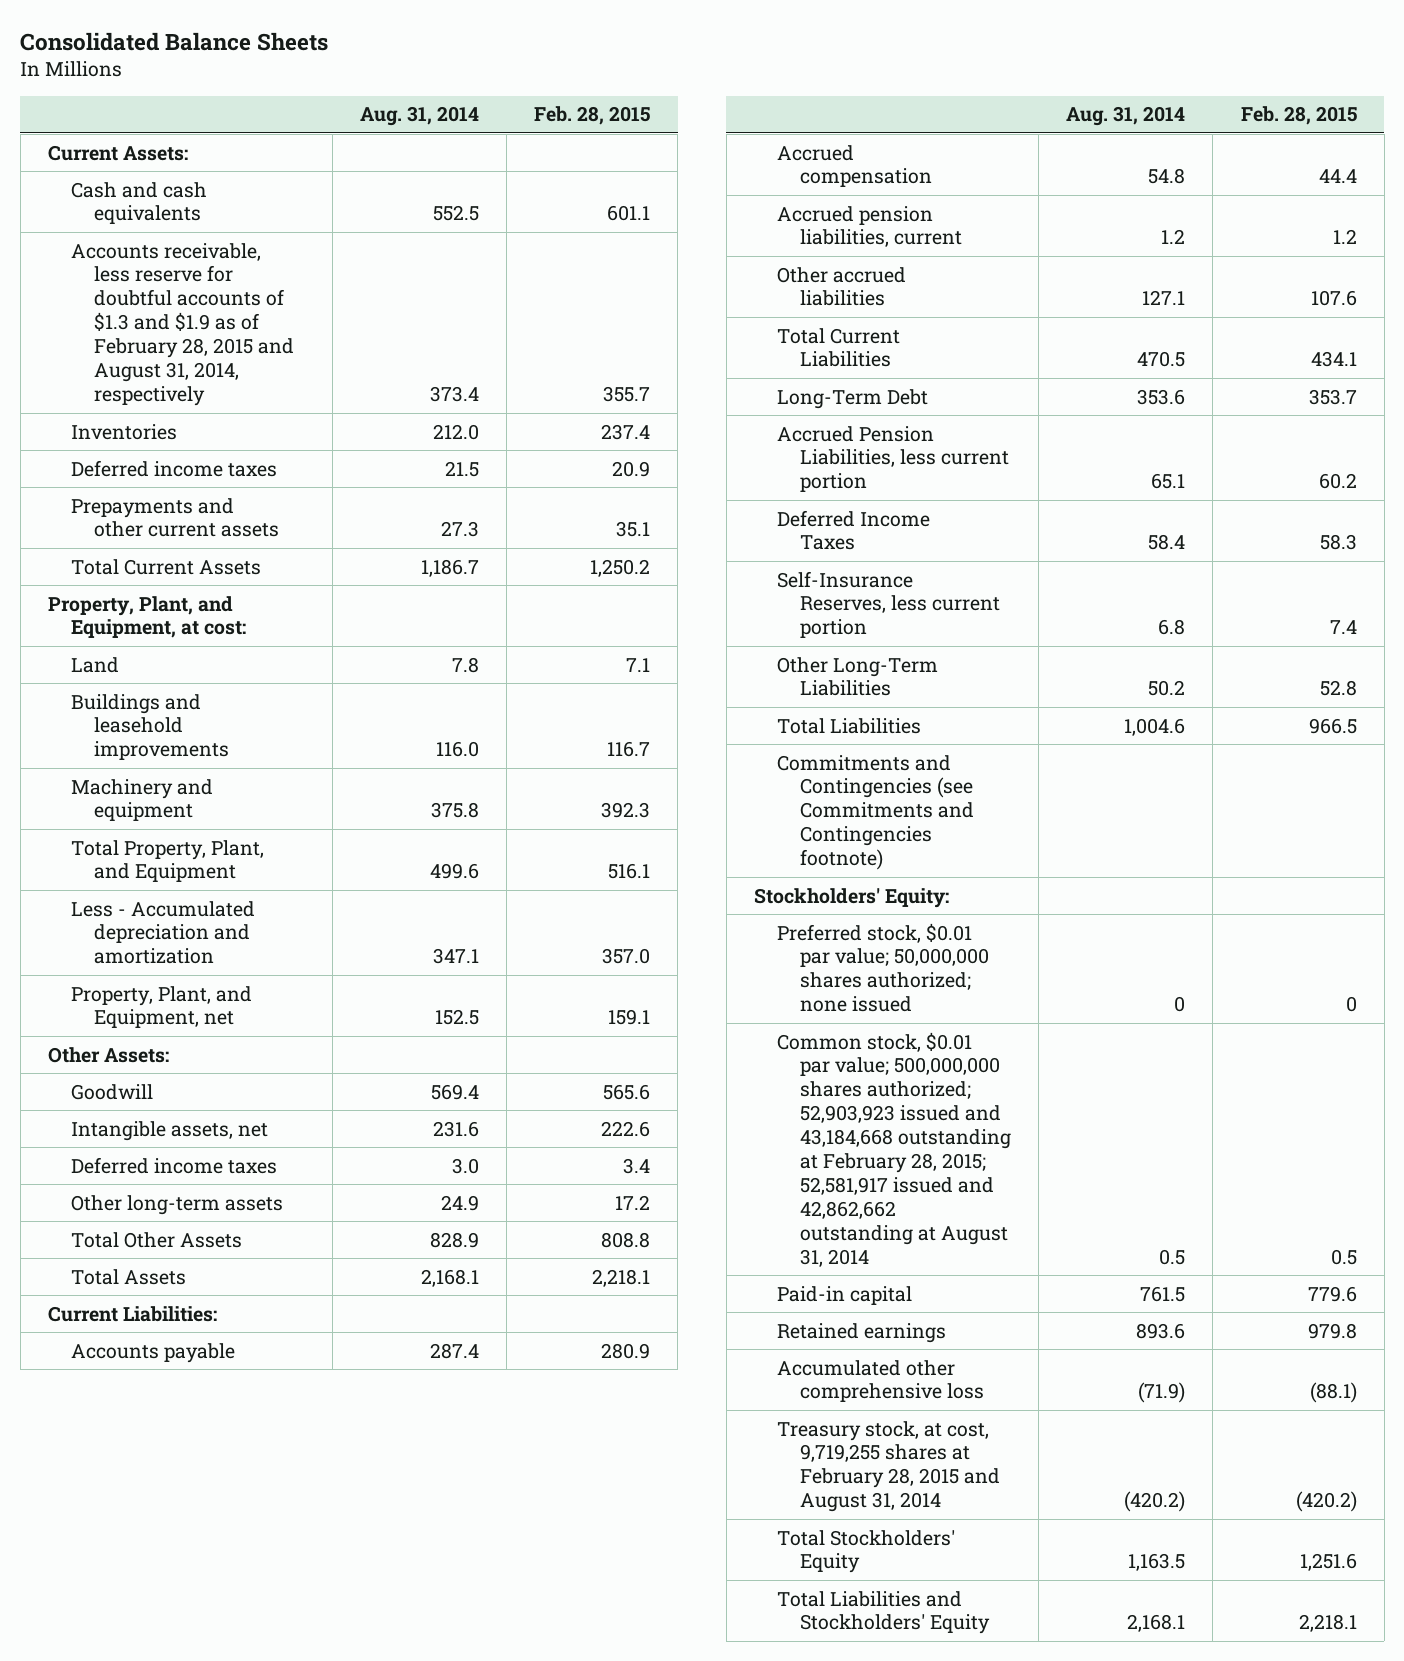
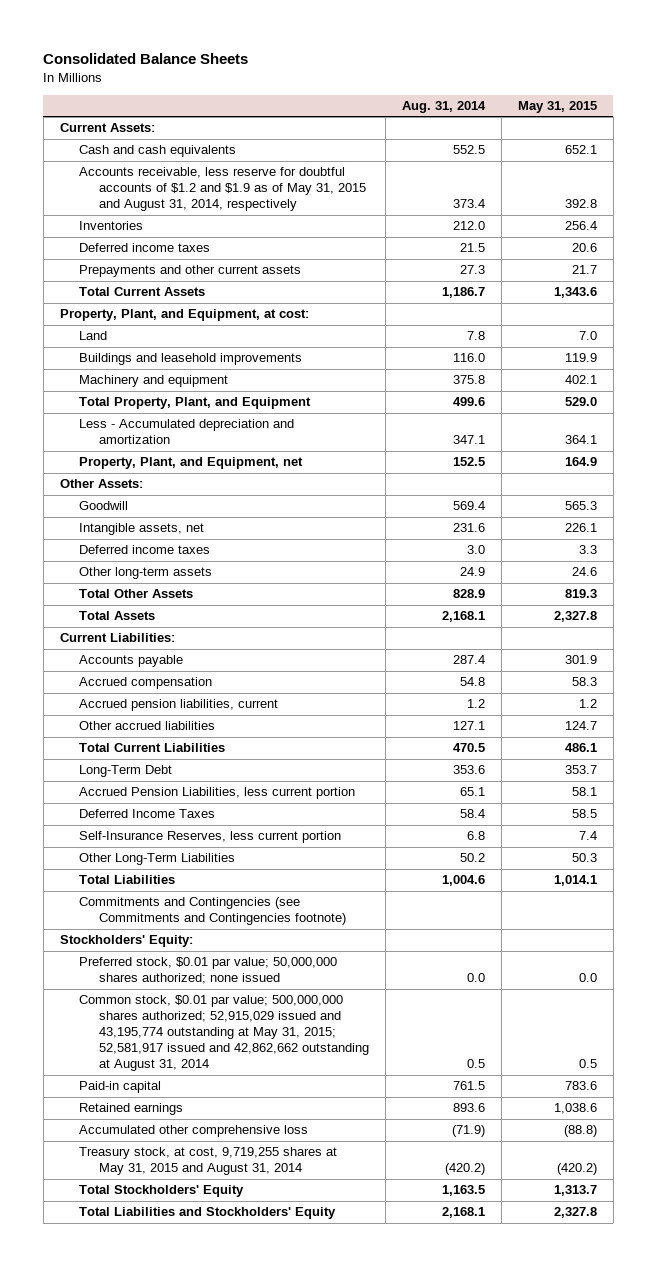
- | Aug. 31, 2014 | Feb. 28, 2015
+ | Aug. 31, 2014 | May 31, 2015
- Accounts receivable, less reserve for doubtful accounts of $1.3 and $1.9 as of February 28, 2015 and August 31, 2014, respectively | 373.4 | 355.7
+ Accounts receivable, less reserve for doubtful accounts of $1.2 and $1.9 as of May 31, 2015 and August 31, 2014, respectively | 373.4 | 392.8
- Preferred stock, $0.01 par value; 50,000,000 shares authorized; none issued | 0 | 0
- Common stock, $0.01 par value; 500,000,000 shares authorized; 52,903,923 issued and 43,184,668 outstanding at February 28, 2015; 52,581,917 issued and 42,862,662 outstanding at August 31, 2014 | 0.5 | 0.5
+ Preferred stock, $0.01 par value; 50,000,000 shares authorized; none issued | 0.0 | 0.0
+ Common stock, $0.01 par value; 500,000,000 shares authorized; 52,915,029 issued and 43,195,774 outstanding at May 31, 2015; 52,581,917 issued and 42,862,662 outstanding at August 31, 2014 | 0.5 | 0.5
- Treasury stock, at cost, 9,719,255 shares at February 28, 2015 and August 31, 2014 | (420.2) | (420.2)
+ Treasury stock, at cost, 9,719,255 shares at May 31, 2015 and August 31, 2014 | (420.2) | (420.2)

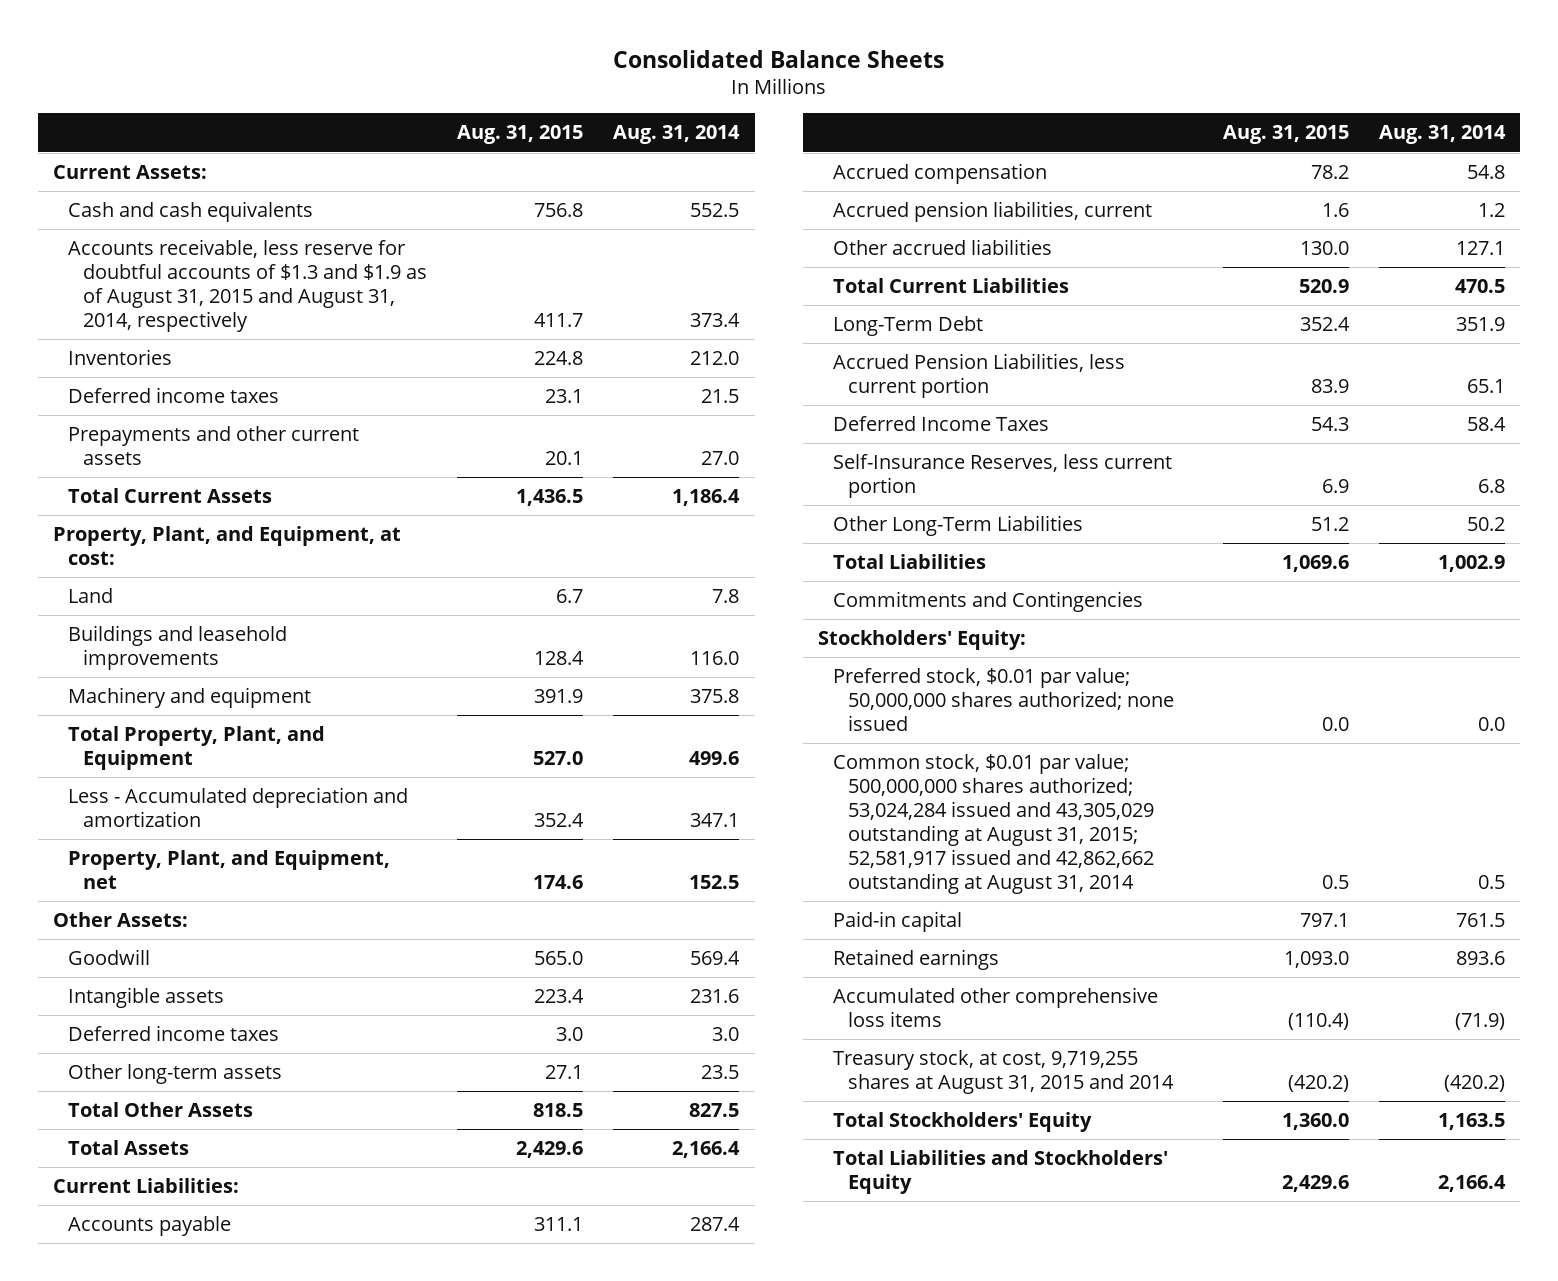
- | Aug. 31, 2014 | May 31, 2015
+ | Aug. 31, 2015 | Aug. 31, 2014
- Accounts receivable, less reserve for doubtful accounts of $1.2 and $1.9 as of May 31, 2015 and August 31, 2014, respectively | 373.4 | 392.8
+ Accounts receivable, less reserve for doubtful accounts of $1.3 and $1.9 as of August 31, 2015 and August 31, 2014, respectively | 411.7 | 373.4
- Prepayments and other current assets | 27.3 | 21.7
- Total Current Assets | 1,186.7 | 1,343.6
+ Prepayments and other current assets | 20.1 | 27.0
+ Total Current Assets | 1,436.5 | 1,186.4
- Intangible assets, net | 231.6 | 226.1
+ Intangible assets | 223.4 | 231.6
- Other long-term assets | 24.9 | 24.6
- Total Other Assets | 828.9 | 819.3
- Total Assets | 2,168.1 | 2,327.8
+ Other long-term assets | 27.1 | 23.5
+ Total Other Assets | 818.5 | 827.5
+ Total Assets | 2,429.6 | 2,166.4
- Long-Term Debt | 353.6 | 353.7
+ Long-Term Debt | 352.4 | 351.9
- Total Liabilities | 1,004.6 | 1,014.1
- Commitments and Contingencies (see Commitments and Contingencies footnote)
+ Total Liabilities | 1,069.6 | 1,002.9
+ Commitments and Contingencies
- Common stock, $0.01 par value; 500,000,000 shares authorized; 52,915,029 issued and 43,195,774 outstanding at May 31, 2015; 52,581,917 issued and 42,862,662 outstanding at August 31, 2014 | 0.5 | 0.5
+ Common stock, $0.01 par value; 500,000,000 shares authorized; 53,024,284 issued and 43,305,029 outstanding at August 31, 2015; 52,581,917 issued and 42,862,662 outstanding at August 31, 2014 | 0.5 | 0.5
- Accumulated other comprehensive loss | (71.9) | (88.8)
- Treasury stock, at cost, 9,719,255 shares at May 31, 2015 and August 31, 2014 | (420.2) | (420.2)
+ Accumulated other comprehensive loss items | (110.4) | (71.9)
+ Treasury stock, at cost, 9,719,255 shares at August 31, 2015 and 2014 | (420.2) | (420.2)
- Total Liabilities and Stockholders' Equity | 2,168.1 | 2,327.8
+ Total Liabilities and Stockholders' Equity | 2,429.6 | 2,166.4

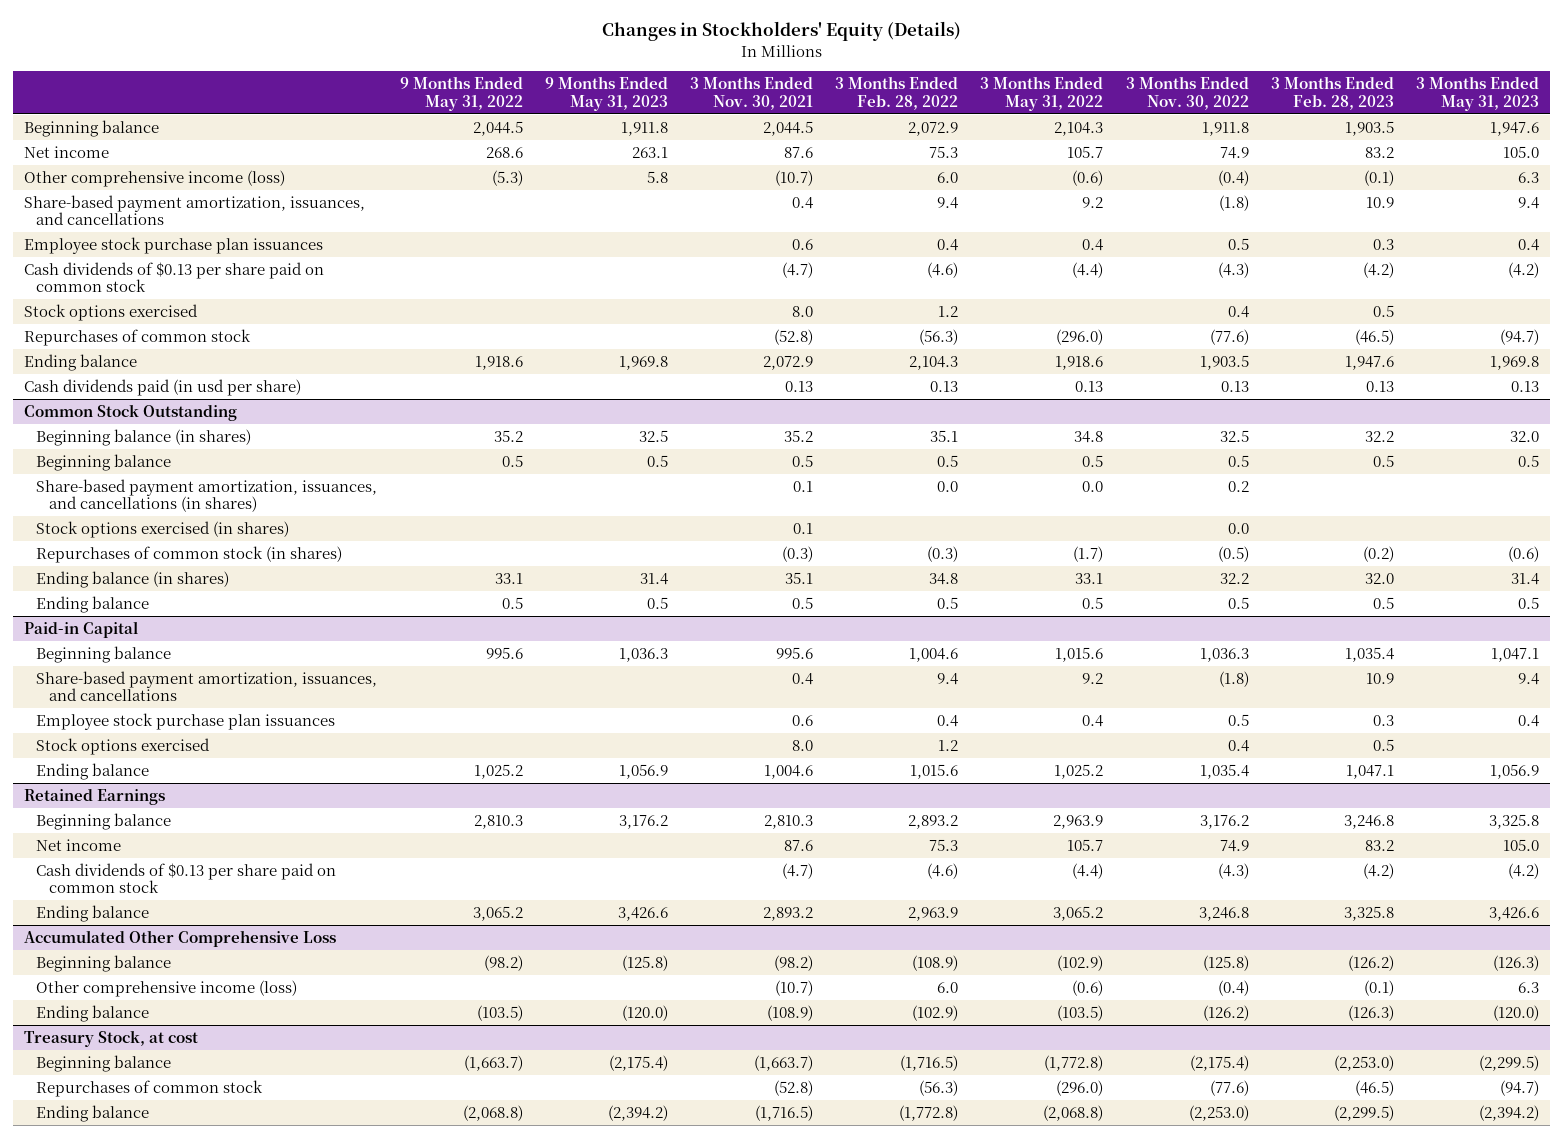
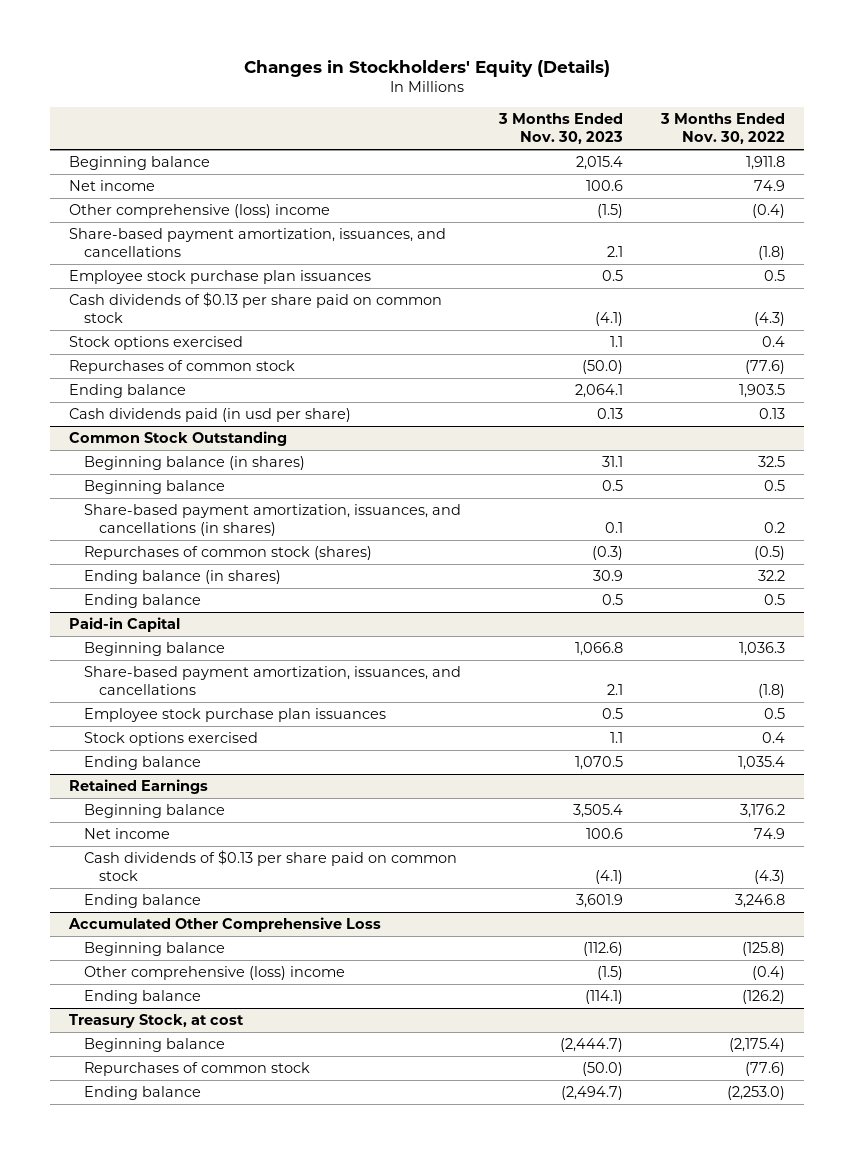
- | 9 Months Ended May 31, 2022 | 9 Months Ended May 31, 2023 | 3 Months Ended Nov. 30, 2021 | 3 Months Ended Feb. 28, 2022 | 3 Months Ended May 31, 2022 | 3 Months Ended Nov. 30, 2022 | 3 Months Ended Feb. 28, 2023 | 3 Months Ended May 31, 2023
+ | 3 Months Ended Nov. 30, 2023 | 3 Months Ended Nov. 30, 2022
- Other comprehensive income (loss) | (5.3) | 5.8 | (10.7) | 6.0 | (0.6) | (0.4) | (0.1) | 6.3
+ Other comprehensive (loss) income | (1.5) | (0.4)
@ Common Stock Outstanding
- Stock options exercised (in shares) | | | 0.1 | | | 0.0 | |
- Repurchases of common stock (in shares) | | | (0.3) | (0.3) | (1.7) | (0.5) | (0.2) | (0.6)
+ Repurchases of common stock (shares) | (0.3) | (0.5)
@ Accumulated Other Comprehensive Loss
- Other comprehensive income (loss) | | | (10.7) | 6.0 | (0.6) | (0.4) | (0.1) | 6.3
+ Other comprehensive (loss) income | (1.5) | (0.4)

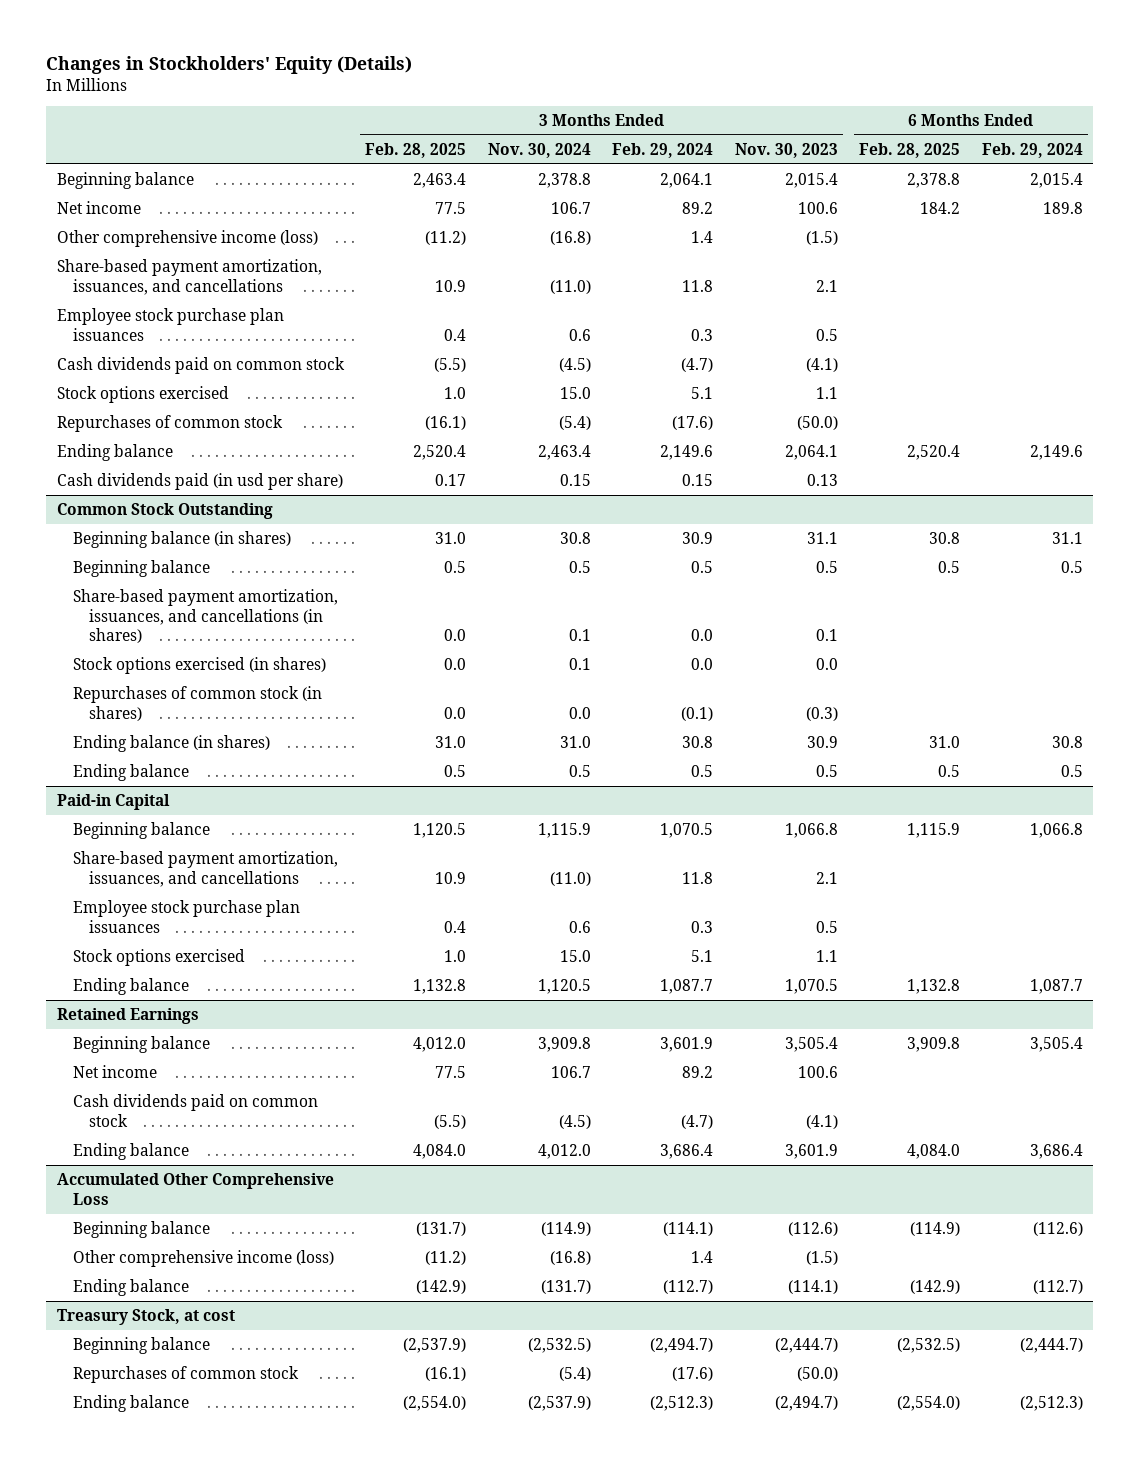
- | 3 Months Ended Nov. 30, 2023 | 3 Months Ended Nov. 30, 2022
+ | 3 Months Ended Feb. 28, 2025 | 3 Months Ended Nov. 30, 2024 | 3 Months Ended Feb. 29, 2024 | 3 Months Ended Nov. 30, 2023 | 6 Months Ended Feb. 28, 2025 | 6 Months Ended Feb. 29, 2024
- Other comprehensive (loss) income | (1.5) | (0.4)
+ Other comprehensive income (loss) | (11.2) | (16.8) | 1.4 | (1.5) | |
- Cash dividends of $0.13 per share paid on common stock | (4.1) | (4.3)
+ Cash dividends paid on common stock | (5.5) | (4.5) | (4.7) | (4.1) | |
@ Common Stock Outstanding
- Repurchases of common stock (shares) | (0.3) | (0.5)
+ Stock options exercised (in shares) | 0.0 | 0.1 | 0.0 | 0.0 | |
+ Repurchases of common stock (in shares) | 0.0 | 0.0 | (0.1) | (0.3) | |
@ Retained Earnings
- Cash dividends of $0.13 per share paid on common stock | (4.1) | (4.3)
+ Cash dividends paid on common stock | (5.5) | (4.5) | (4.7) | (4.1) | |
@ Accumulated Other Comprehensive Loss
- Other comprehensive (loss) income | (1.5) | (0.4)
+ Other comprehensive income (loss) | (11.2) | (16.8) | 1.4 | (1.5) | |

